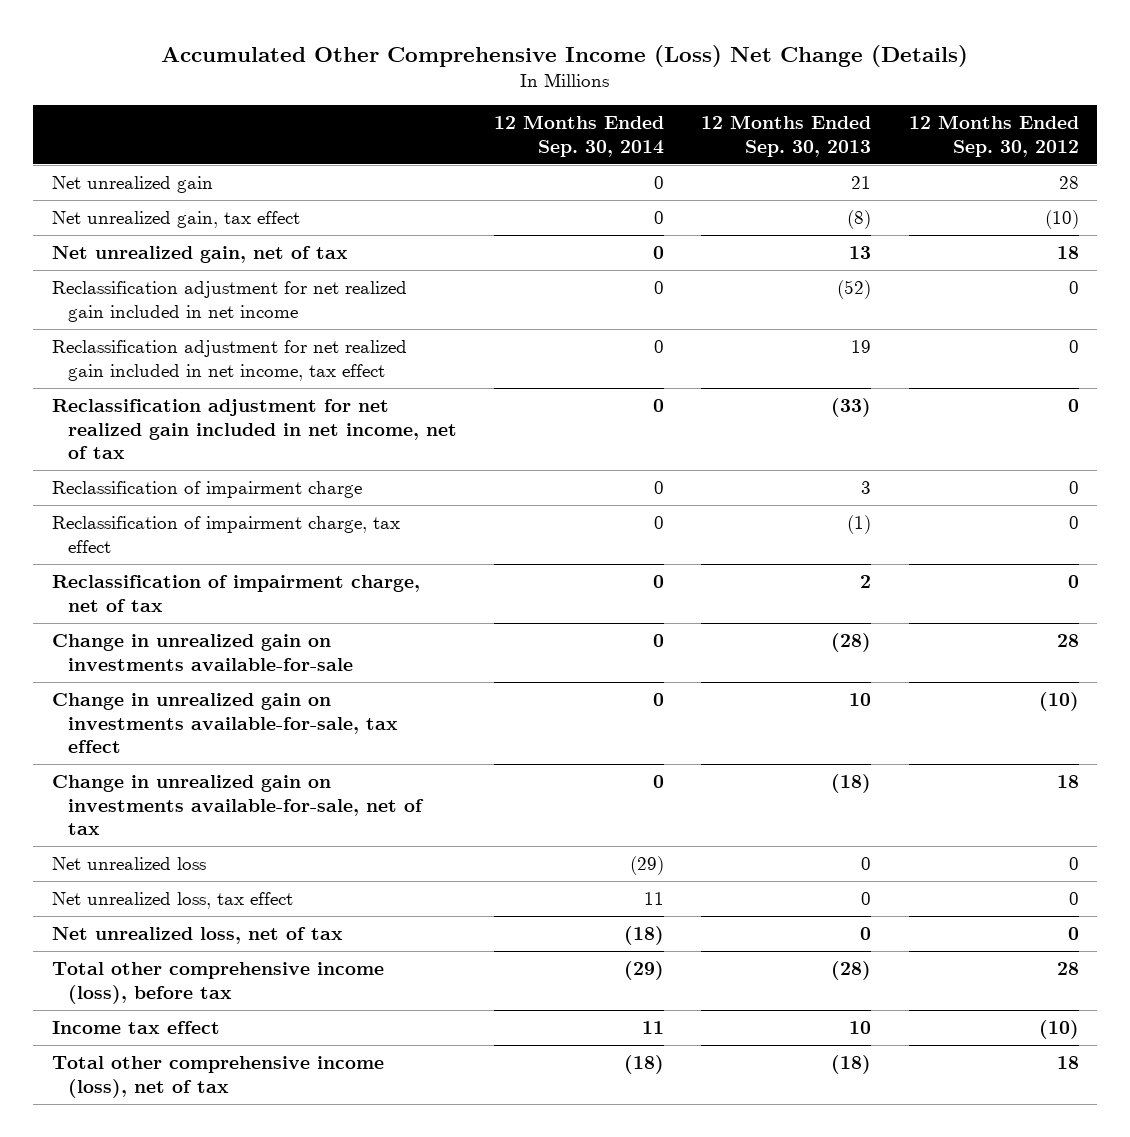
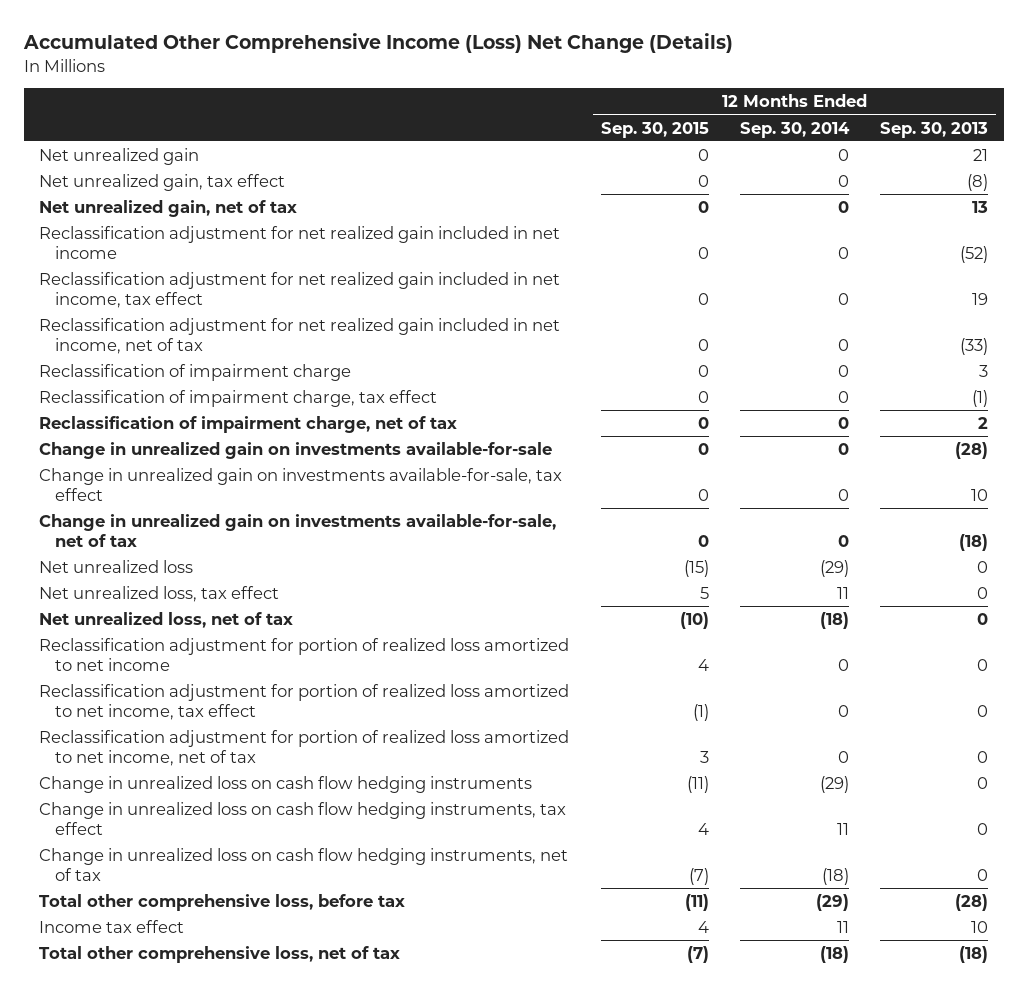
- | 12 Months Ended Sep. 30, 2014 | 12 Months Ended Sep. 30, 2013 | 12 Months Ended Sep. 30, 2012
+ | 12 Months Ended Sep. 30, 2015 | 12 Months Ended Sep. 30, 2014 | 12 Months Ended Sep. 30, 2013
- Total other comprehensive income (loss), before tax | (29) | (28) | 28
+ Reclassification adjustment for portion of realized loss amortized to net income | 4 | 0 | 0
+ Reclassification adjustment for portion of realized loss amortized to net income, tax effect | (1) | 0 | 0
+ Reclassification adjustment for portion of realized loss amortized to net income, net of tax | 3 | 0 | 0
+ Change in unrealized loss on cash flow hedging instruments | (11) | (29) | 0
+ Change in unrealized loss on cash flow hedging instruments, tax effect | 4 | 11 | 0
+ Change in unrealized loss on cash flow hedging instruments, net of tax | (7) | (18) | 0
+ Total other comprehensive loss, before tax | (11) | (29) | (28)
- Total other comprehensive income (loss), net of tax | (18) | (18) | 18
+ Total other comprehensive loss, net of tax | (7) | (18) | (18)

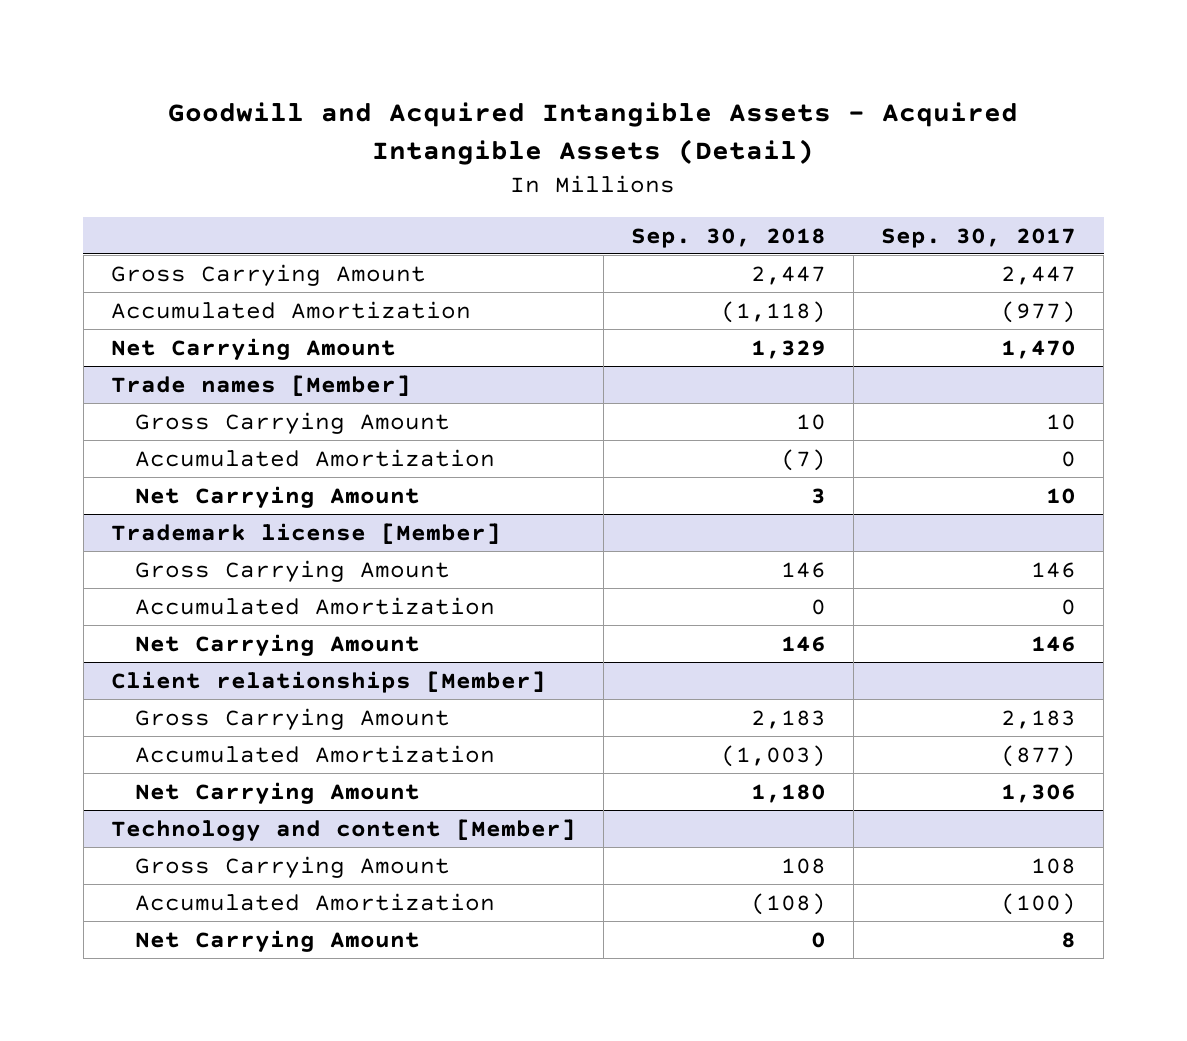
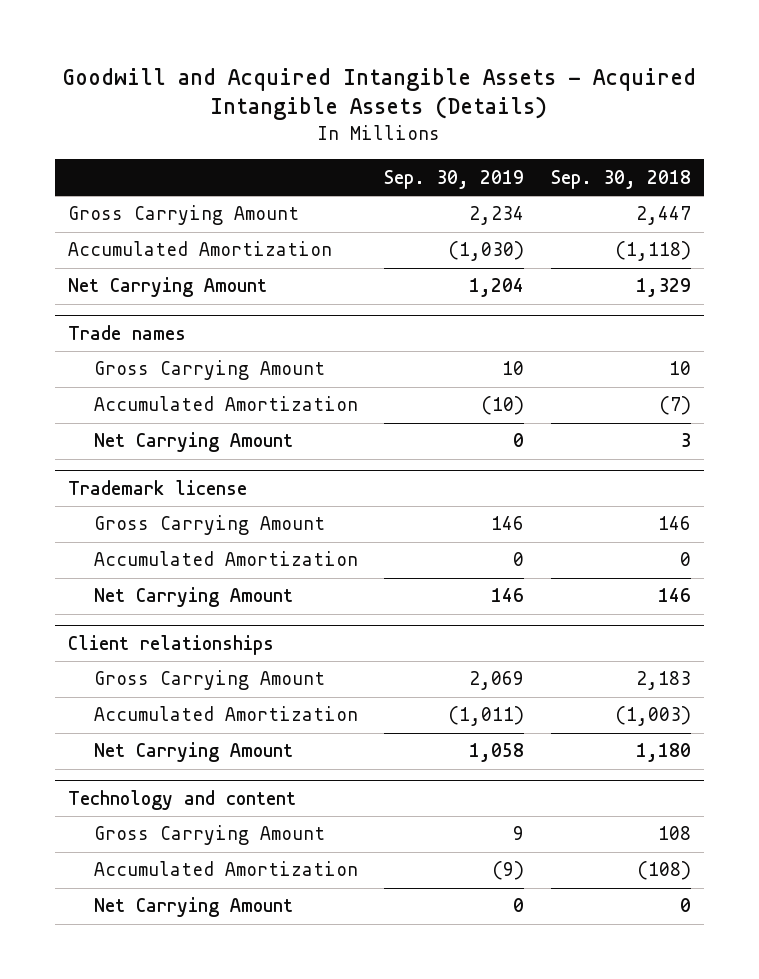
- Goodwill and Acquired Intangible Assets - Acquired Intangible Assets (Detail)
+ Goodwill and Acquired Intangible Assets - Acquired Intangible Assets (Details)
- | Sep. 30, 2018 | Sep. 30, 2017
+ | Sep. 30, 2019 | Sep. 30, 2018
- Trade names [Member]
+ Trade names
- Trademark license [Member]
+ Trademark license
- Client relationships [Member]
+ Client relationships
- Technology and content [Member]
+ Technology and content

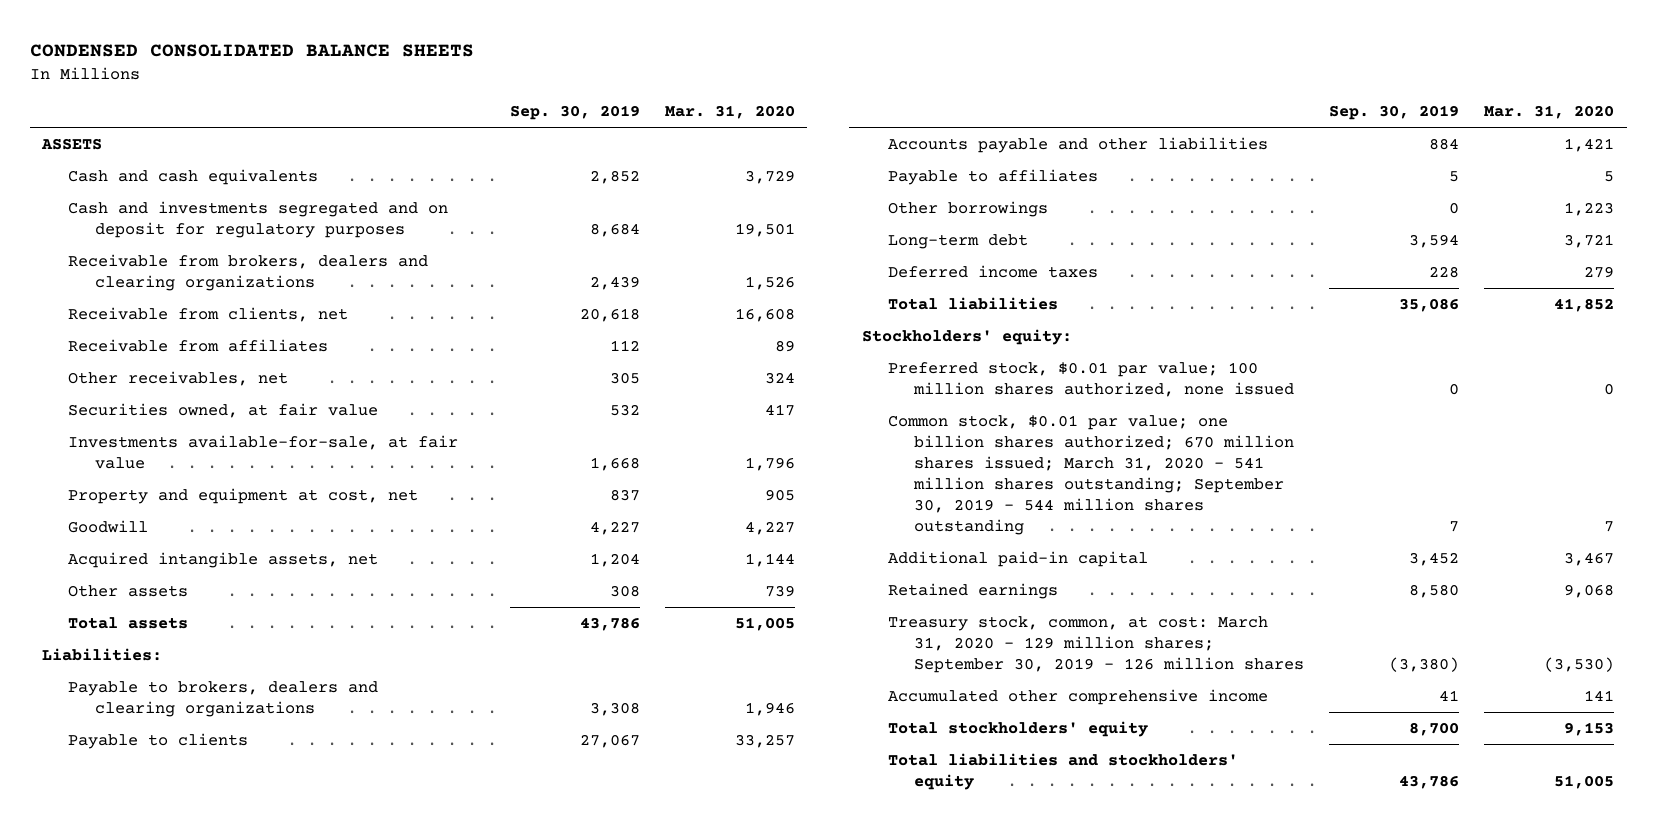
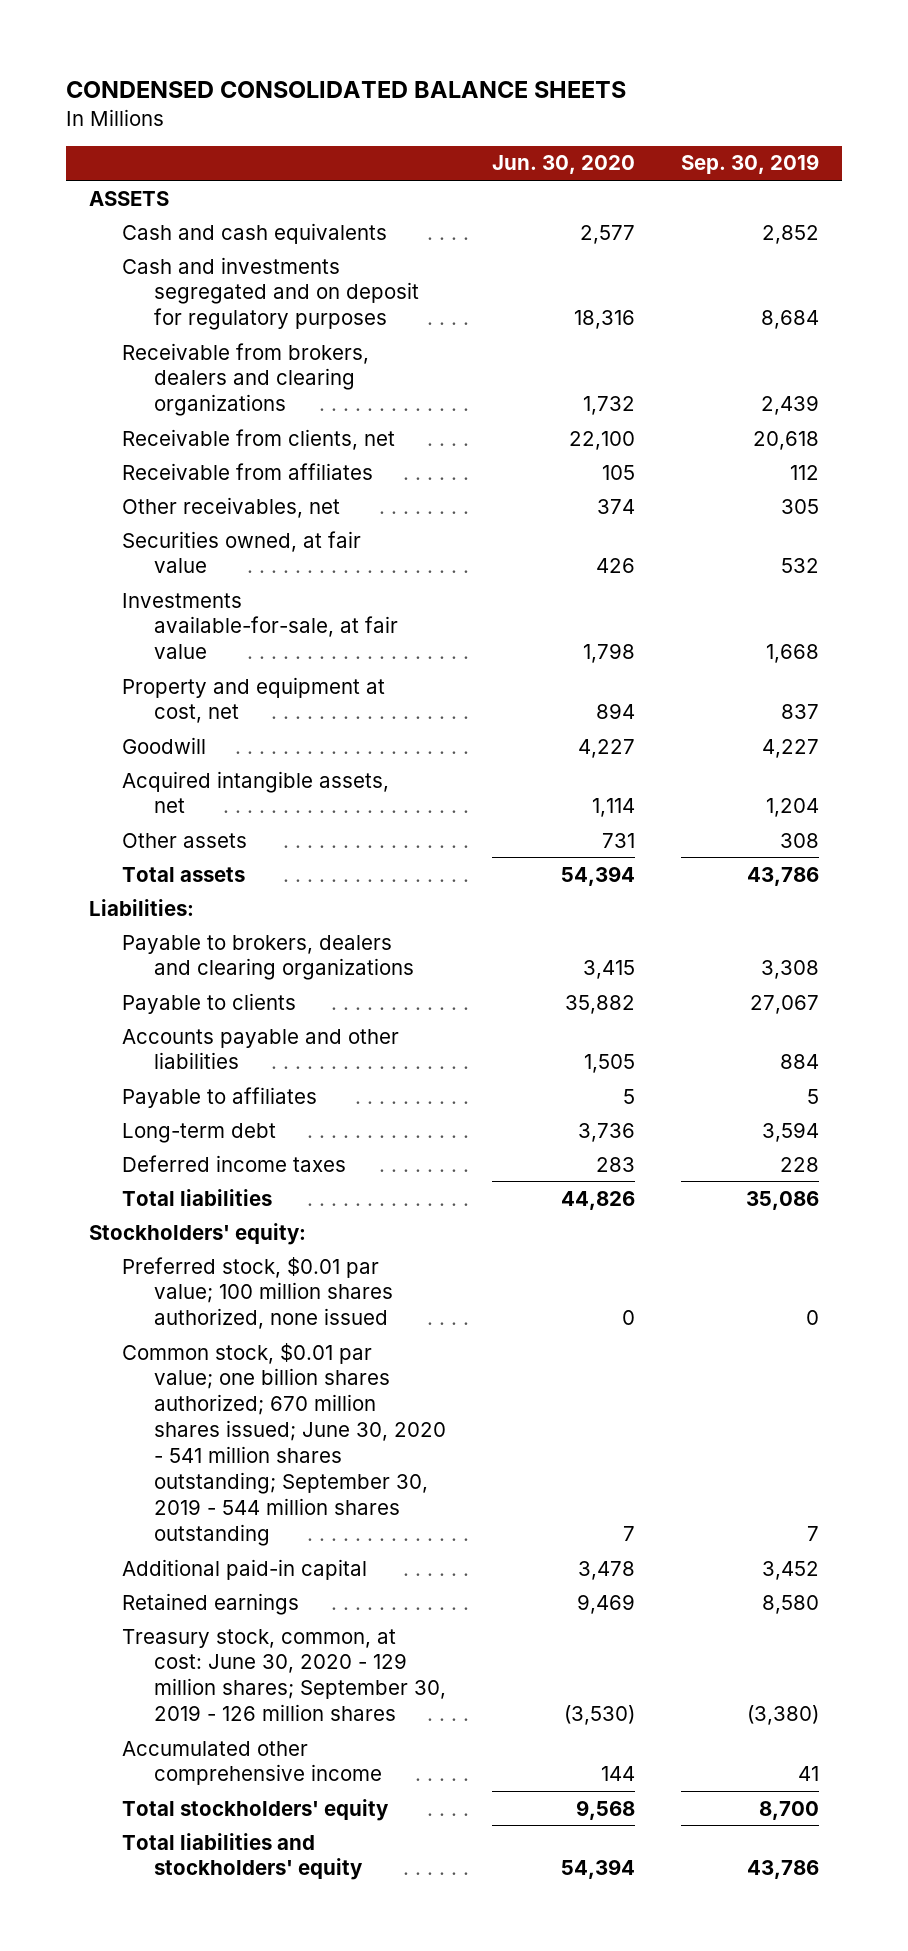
- | Sep. 30, 2019 | Mar. 31, 2020
+ | Jun. 30, 2020 | Sep. 30, 2019
- Other borrowings | 0 | 1,223
- Common stock, $0.01 par value; one billion shares authorized; 670 million shares issued; March 31, 2020 - 541 million shares outstanding; September 30, 2019 - 544 million shares outstanding | 7 | 7
+ Common stock, $0.01 par value; one billion shares authorized; 670 million shares issued; June 30, 2020 - 541 million shares outstanding; September 30, 2019 - 544 million shares outstanding | 7 | 7
- Treasury stock, common, at cost: March 31, 2020 - 129 million shares; September 30, 2019 - 126 million shares | (3,380) | (3,530)
+ Treasury stock, common, at cost: June 30, 2020 - 129 million shares; September 30, 2019 - 126 million shares | (3,530) | (3,380)

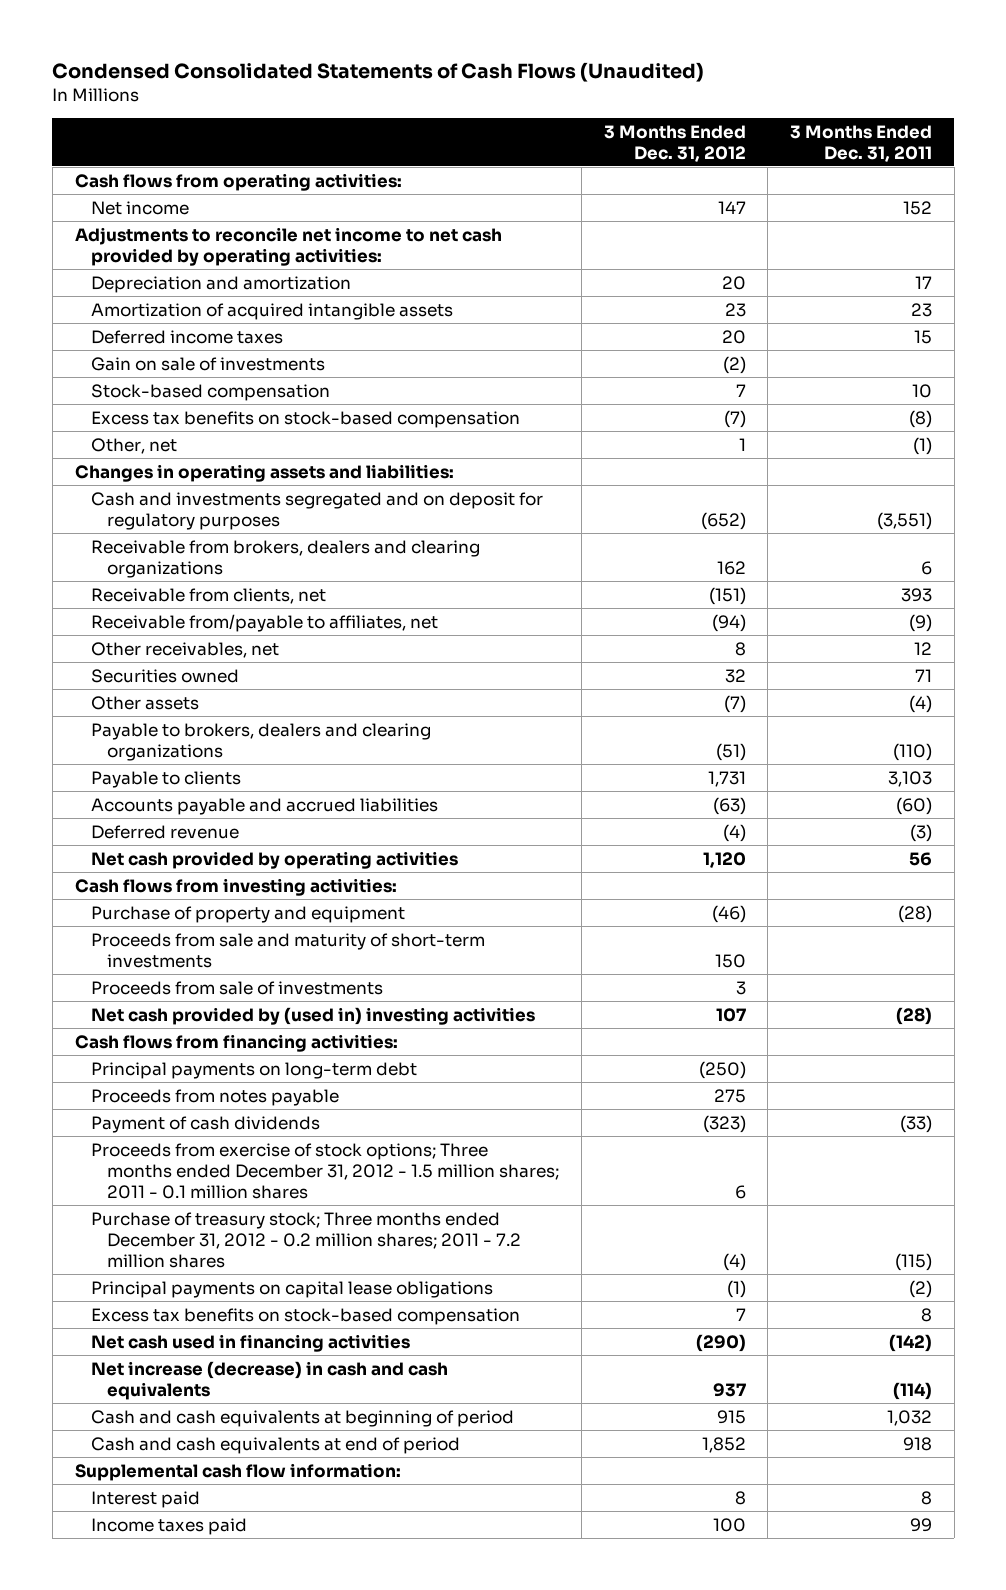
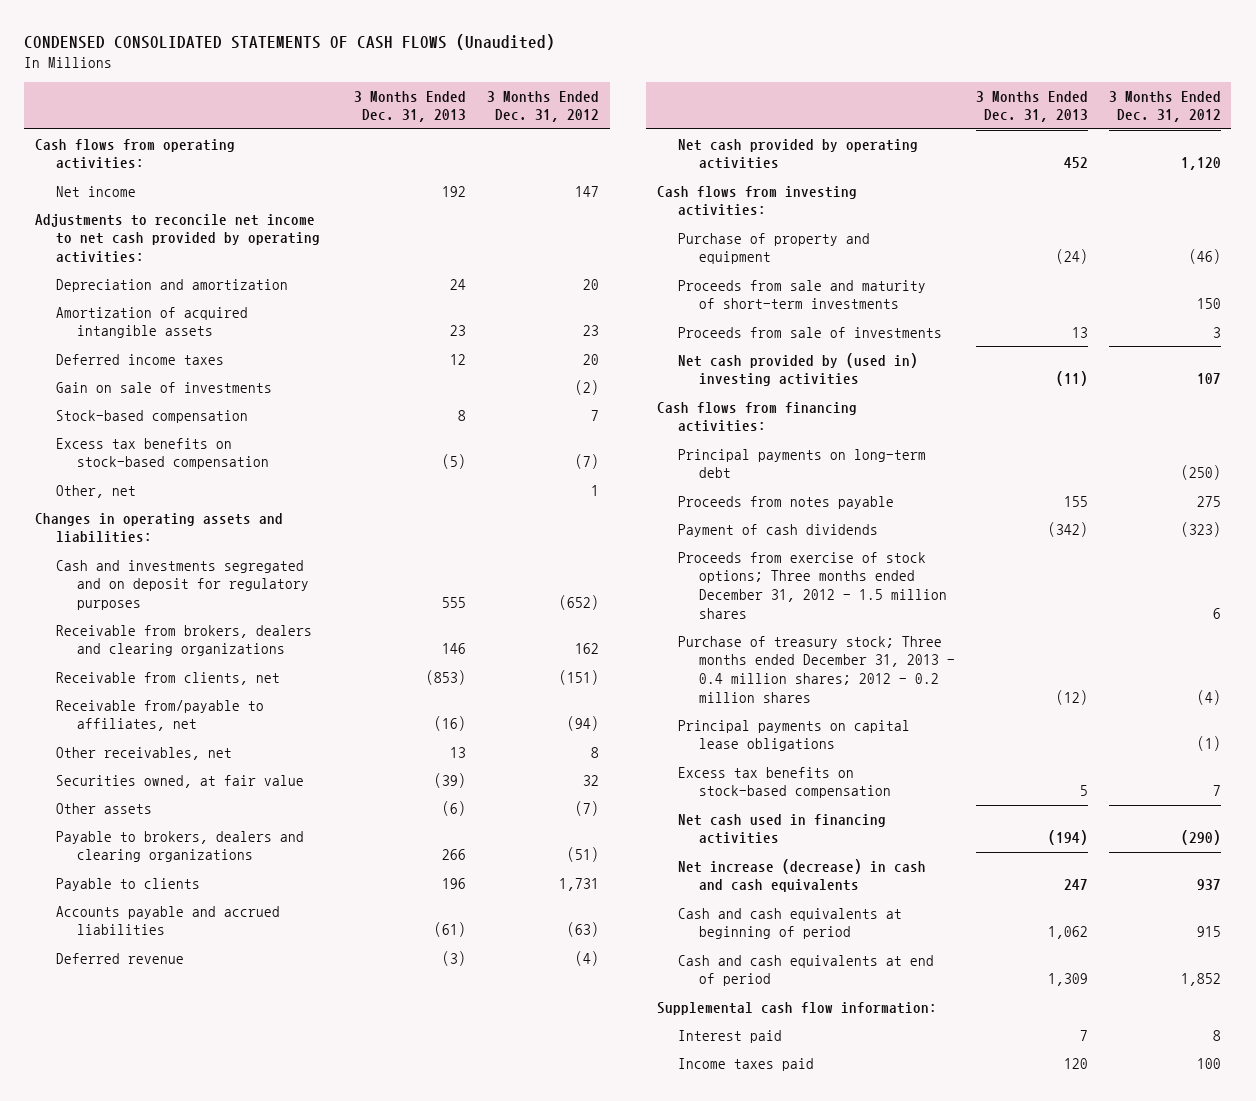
- Condensed Consolidated Statements of Cash Flows (Unaudited)
+ CONDENSED CONSOLIDATED STATEMENTS OF CASH FLOWS (Unaudited)
- | 3 Months Ended Dec. 31, 2012 | 3 Months Ended Dec. 31, 2011
+ | 3 Months Ended Dec. 31, 2013 | 3 Months Ended Dec. 31, 2012
- Securities owned | 32 | 71
+ Securities owned, at fair value | (39) | 32
- Proceeds from exercise of stock options; Three months ended December 31, 2012 - 1.5 million shares; 2011 - 0.1 million shares | 6 |
- Purchase of treasury stock; Three months ended December 31, 2012 - 0.2 million shares; 2011 - 7.2 million shares | (4) | (115)
+ Proceeds from exercise of stock options; Three months ended December 31, 2012 - 1.5 million shares | | 6
+ Purchase of treasury stock; Three months ended December 31, 2013 - 0.4 million shares; 2012 - 0.2 million shares | (12) | (4)

